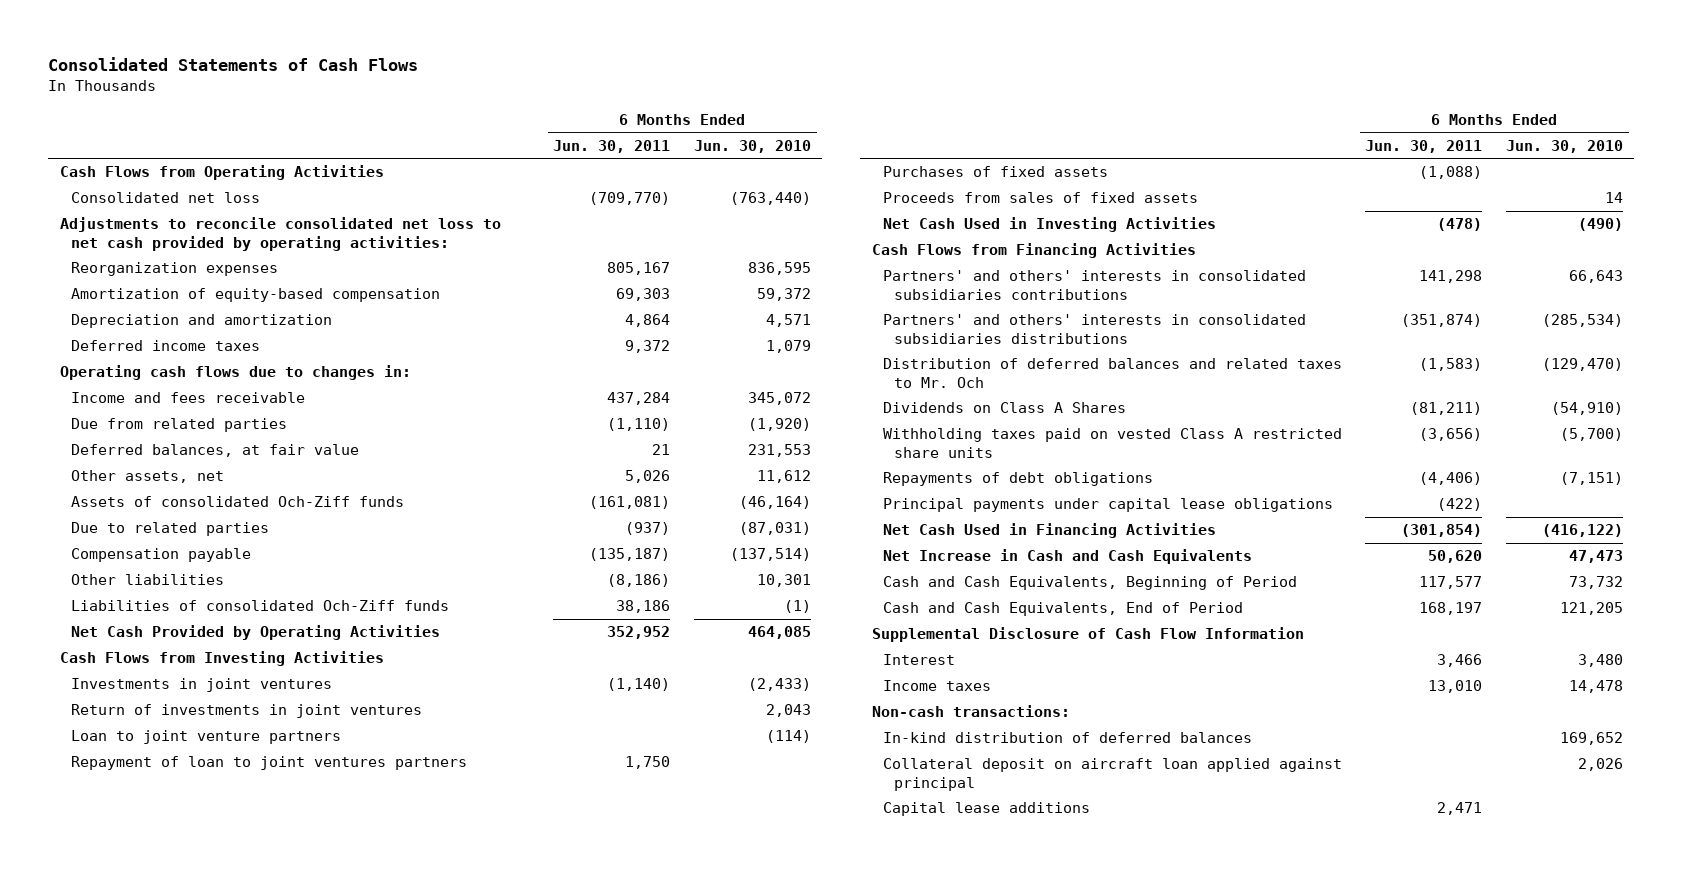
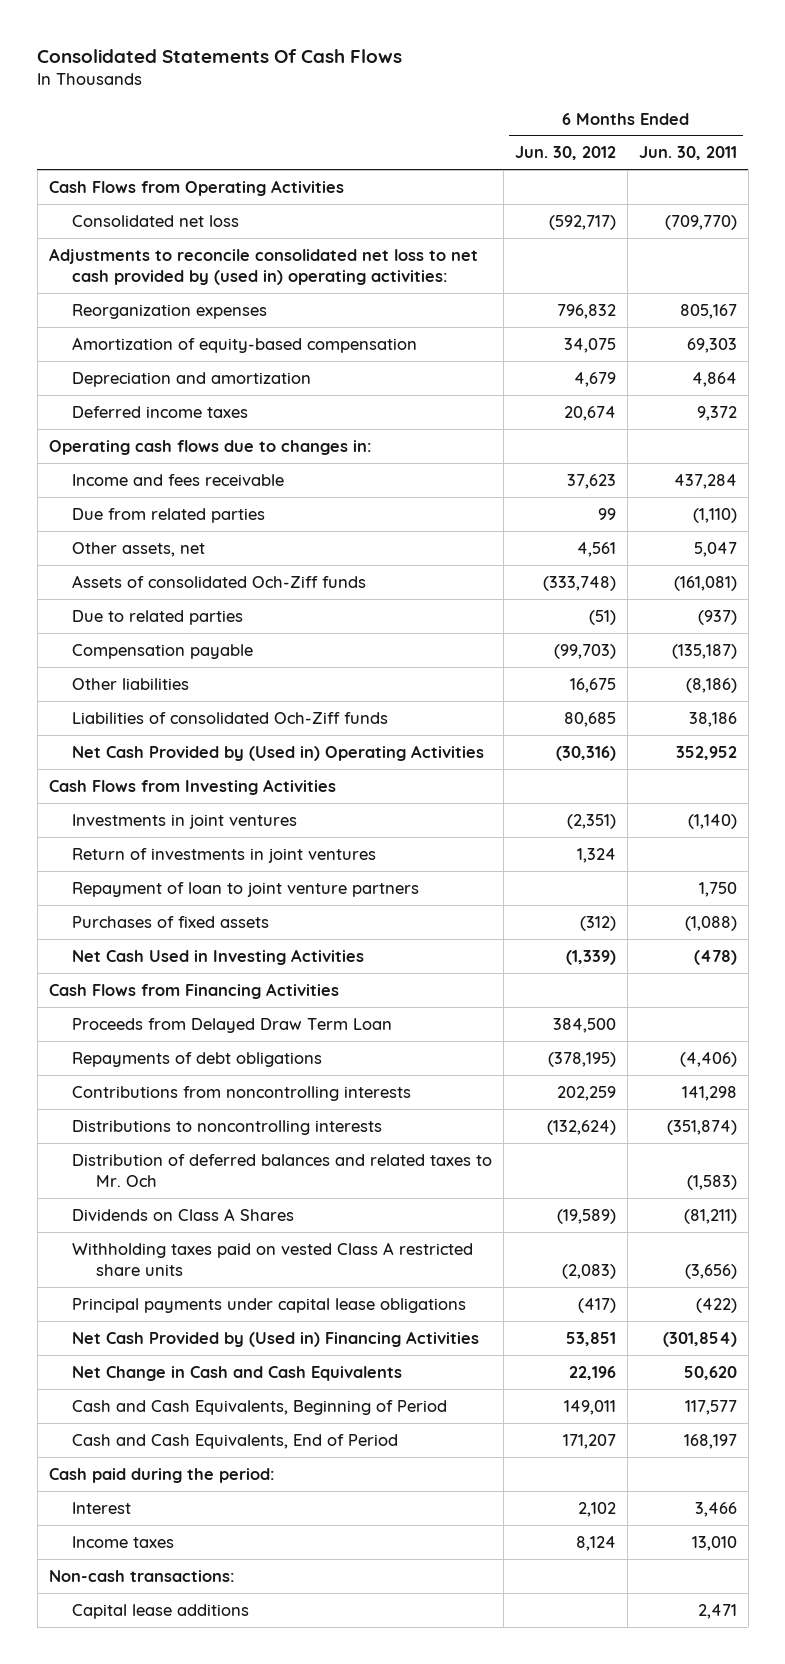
- Consolidated Statements of Cash Flows
+ Consolidated Statements Of Cash Flows
- | 6 Months Ended Jun. 30, 2011 | 6 Months Ended Jun. 30, 2010
+ | 6 Months Ended Jun. 30, 2012 | 6 Months Ended Jun. 30, 2011
- Adjustments to reconcile consolidated net loss to net cash provided by operating activities:
+ Adjustments to reconcile consolidated net loss to net cash provided by (used in) operating activities:
- Deferred balances, at fair value | 21 | 231,553
- Other assets, net | 5,026 | 11,612
+ Other assets, net | 4,561 | 5,047
- Net Cash Provided by Operating Activities | 352,952 | 464,085
+ Net Cash Provided by (Used in) Operating Activities | (30,316) | 352,952
- Loan to joint venture partners | | (114)
- Repayment of loan to joint ventures partners | 1,750 |
+ Repayment of loan to joint venture partners | | 1,750
- Proceeds from sales of fixed assets | | 14
- Partners' and others' interests in consolidated subsidiaries contributions | 141,298 | 66,643
- Partners' and others' interests in consolidated subsidiaries distributions | (351,874) | (285,534)
+ Proceeds from Delayed Draw Term Loan | 384,500 |
moved up: Repayments of debt obligations | (378,195) | (4,406)
+ Contributions from noncontrolling interests | 202,259 | 141,298
+ Distributions to noncontrolling interests | (132,624) | (351,874)
- Net Cash Used in Financing Activities | (301,854) | (416,122)
- Net Increase in Cash and Cash Equivalents | 50,620 | 47,473
+ Net Cash Provided by (Used in) Financing Activities | 53,851 | (301,854)
+ Net Change in Cash and Cash Equivalents | 22,196 | 50,620
- Supplemental Disclosure of Cash Flow Information
+ Cash paid during the period:
- In-kind distribution of deferred balances | | 169,652
- Collateral deposit on aircraft loan applied against principal | | 2,026

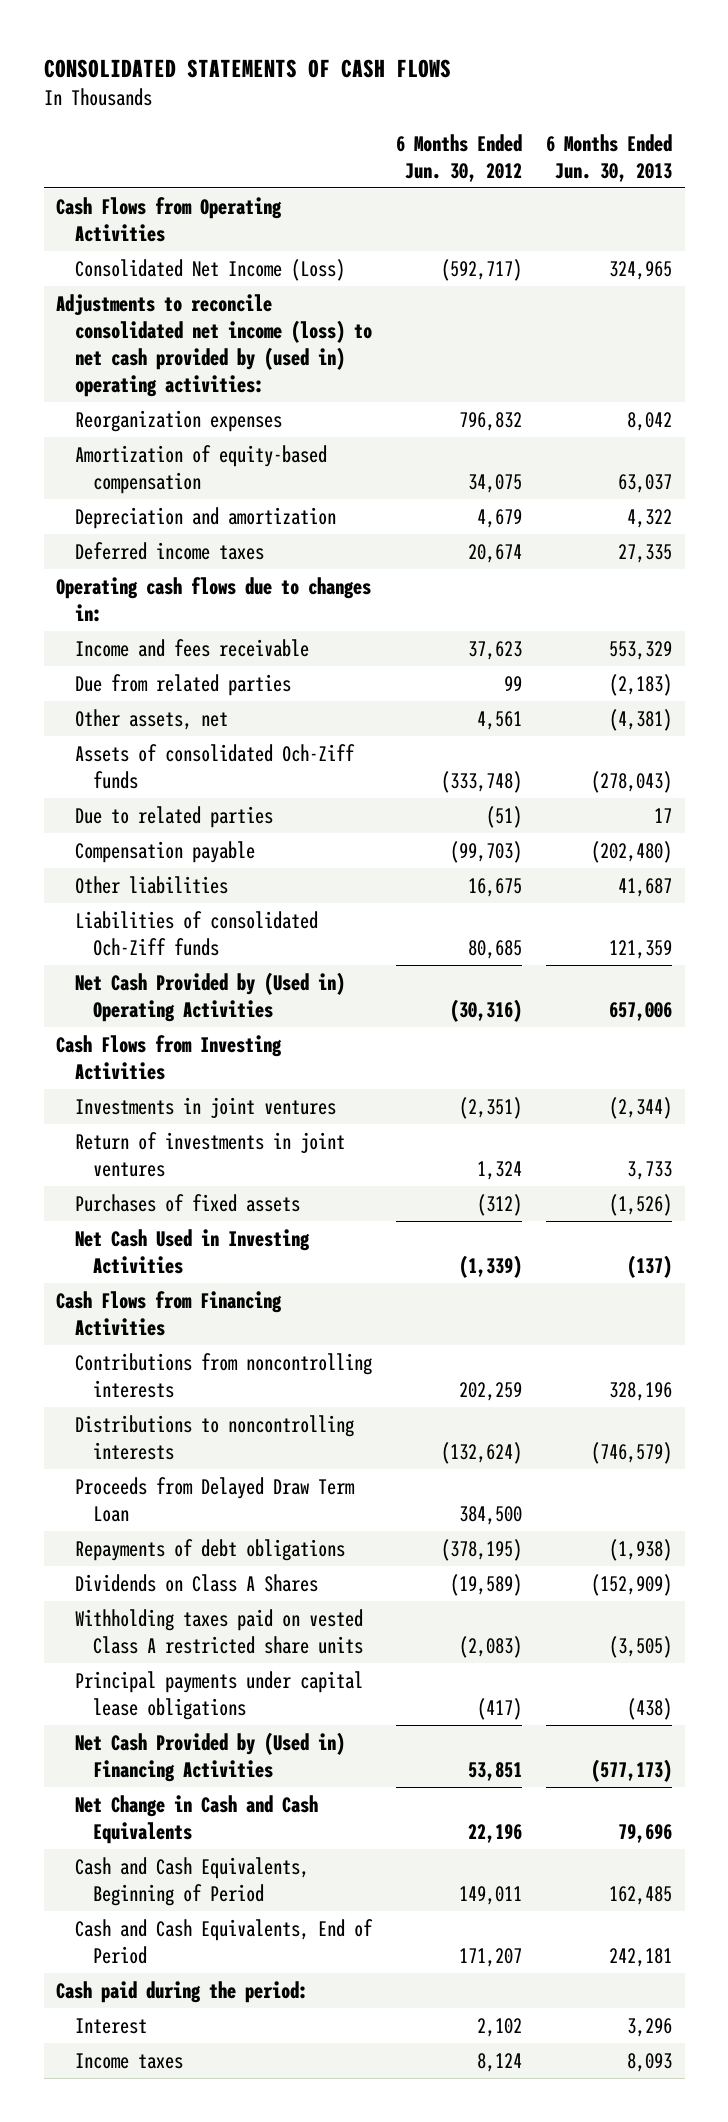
- Consolidated Statements Of Cash Flows
+ CONSOLIDATED STATEMENTS OF CASH FLOWS
- | 6 Months Ended Jun. 30, 2012 | 6 Months Ended Jun. 30, 2011
+ | 6 Months Ended Jun. 30, 2012 | 6 Months Ended Jun. 30, 2013
- Consolidated net loss | (592,717) | (709,770)
- Adjustments to reconcile consolidated net loss to net cash provided by (used in) operating activities:
+ Consolidated Net Income (Loss) | (592,717) | 324,965
+ Adjustments to reconcile consolidated net income (loss) to net cash provided by (used in) operating activities:
- Repayment of loan to joint venture partners | | 1,750
- Distribution of deferred balances and related taxes to Mr. Och | | (1,583)
moved down: Proceeds from Delayed Draw Term Loan | 384,500 |
moved down: Repayments of debt obligations | (378,195) | (1,938)
- Non-cash transactions:
- Capital lease additions | | 2,471

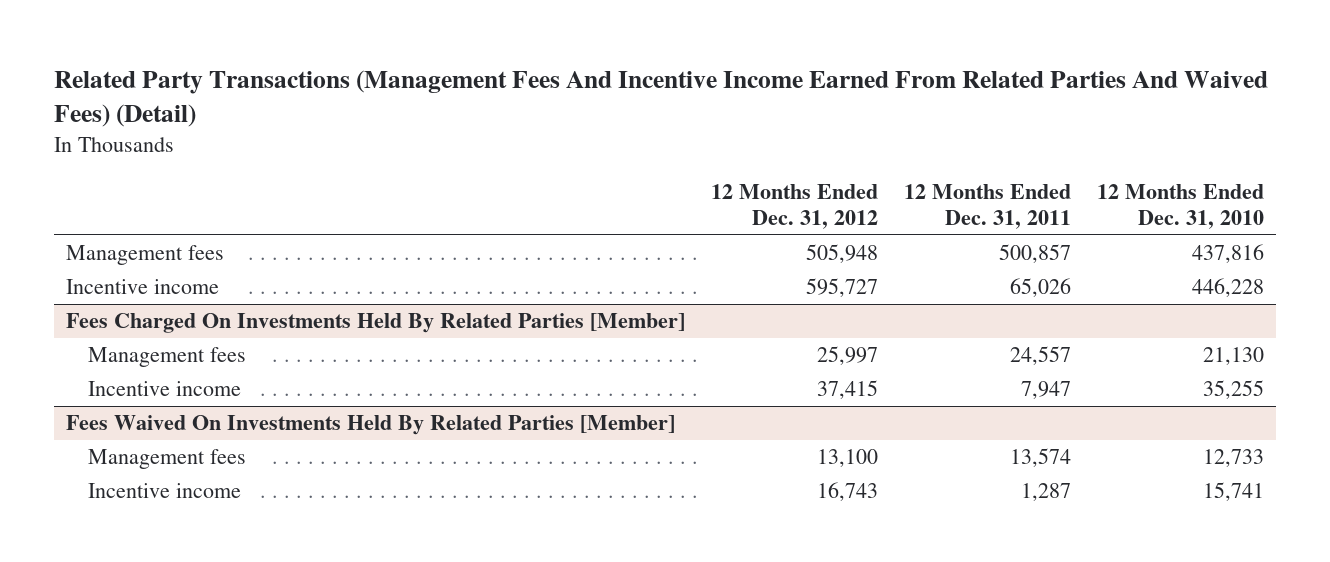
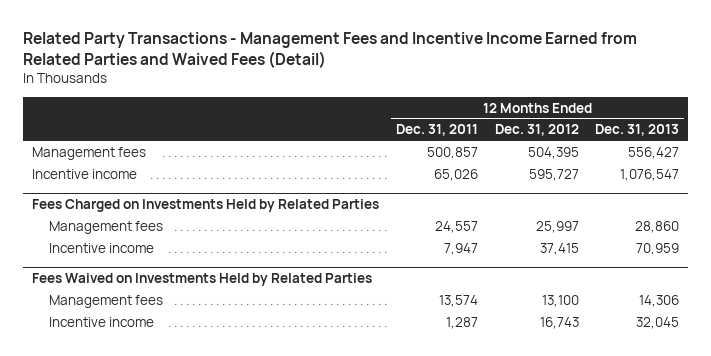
- Related Party Transactions (Management Fees And Incentive Income Earned From Related Parties And Waived Fees) (Detail)
+ Related Party Transactions - Management Fees and Incentive Income Earned from Related Parties and Waived Fees (Detail)
- | 12 Months Ended Dec. 31, 2012 | 12 Months Ended Dec. 31, 2011 | 12 Months Ended Dec. 31, 2010
+ | 12 Months Ended Dec. 31, 2011 | 12 Months Ended Dec. 31, 2012 | 12 Months Ended Dec. 31, 2013
- Management fees | 505,948 | 500,857 | 437,816
+ Management fees | 500,857 | 504,395 | 556,427
- Fees Charged On Investments Held By Related Parties [Member]
+ Fees Charged on Investments Held by Related Parties
- Fees Waived On Investments Held By Related Parties [Member]
+ Fees Waived on Investments Held by Related Parties

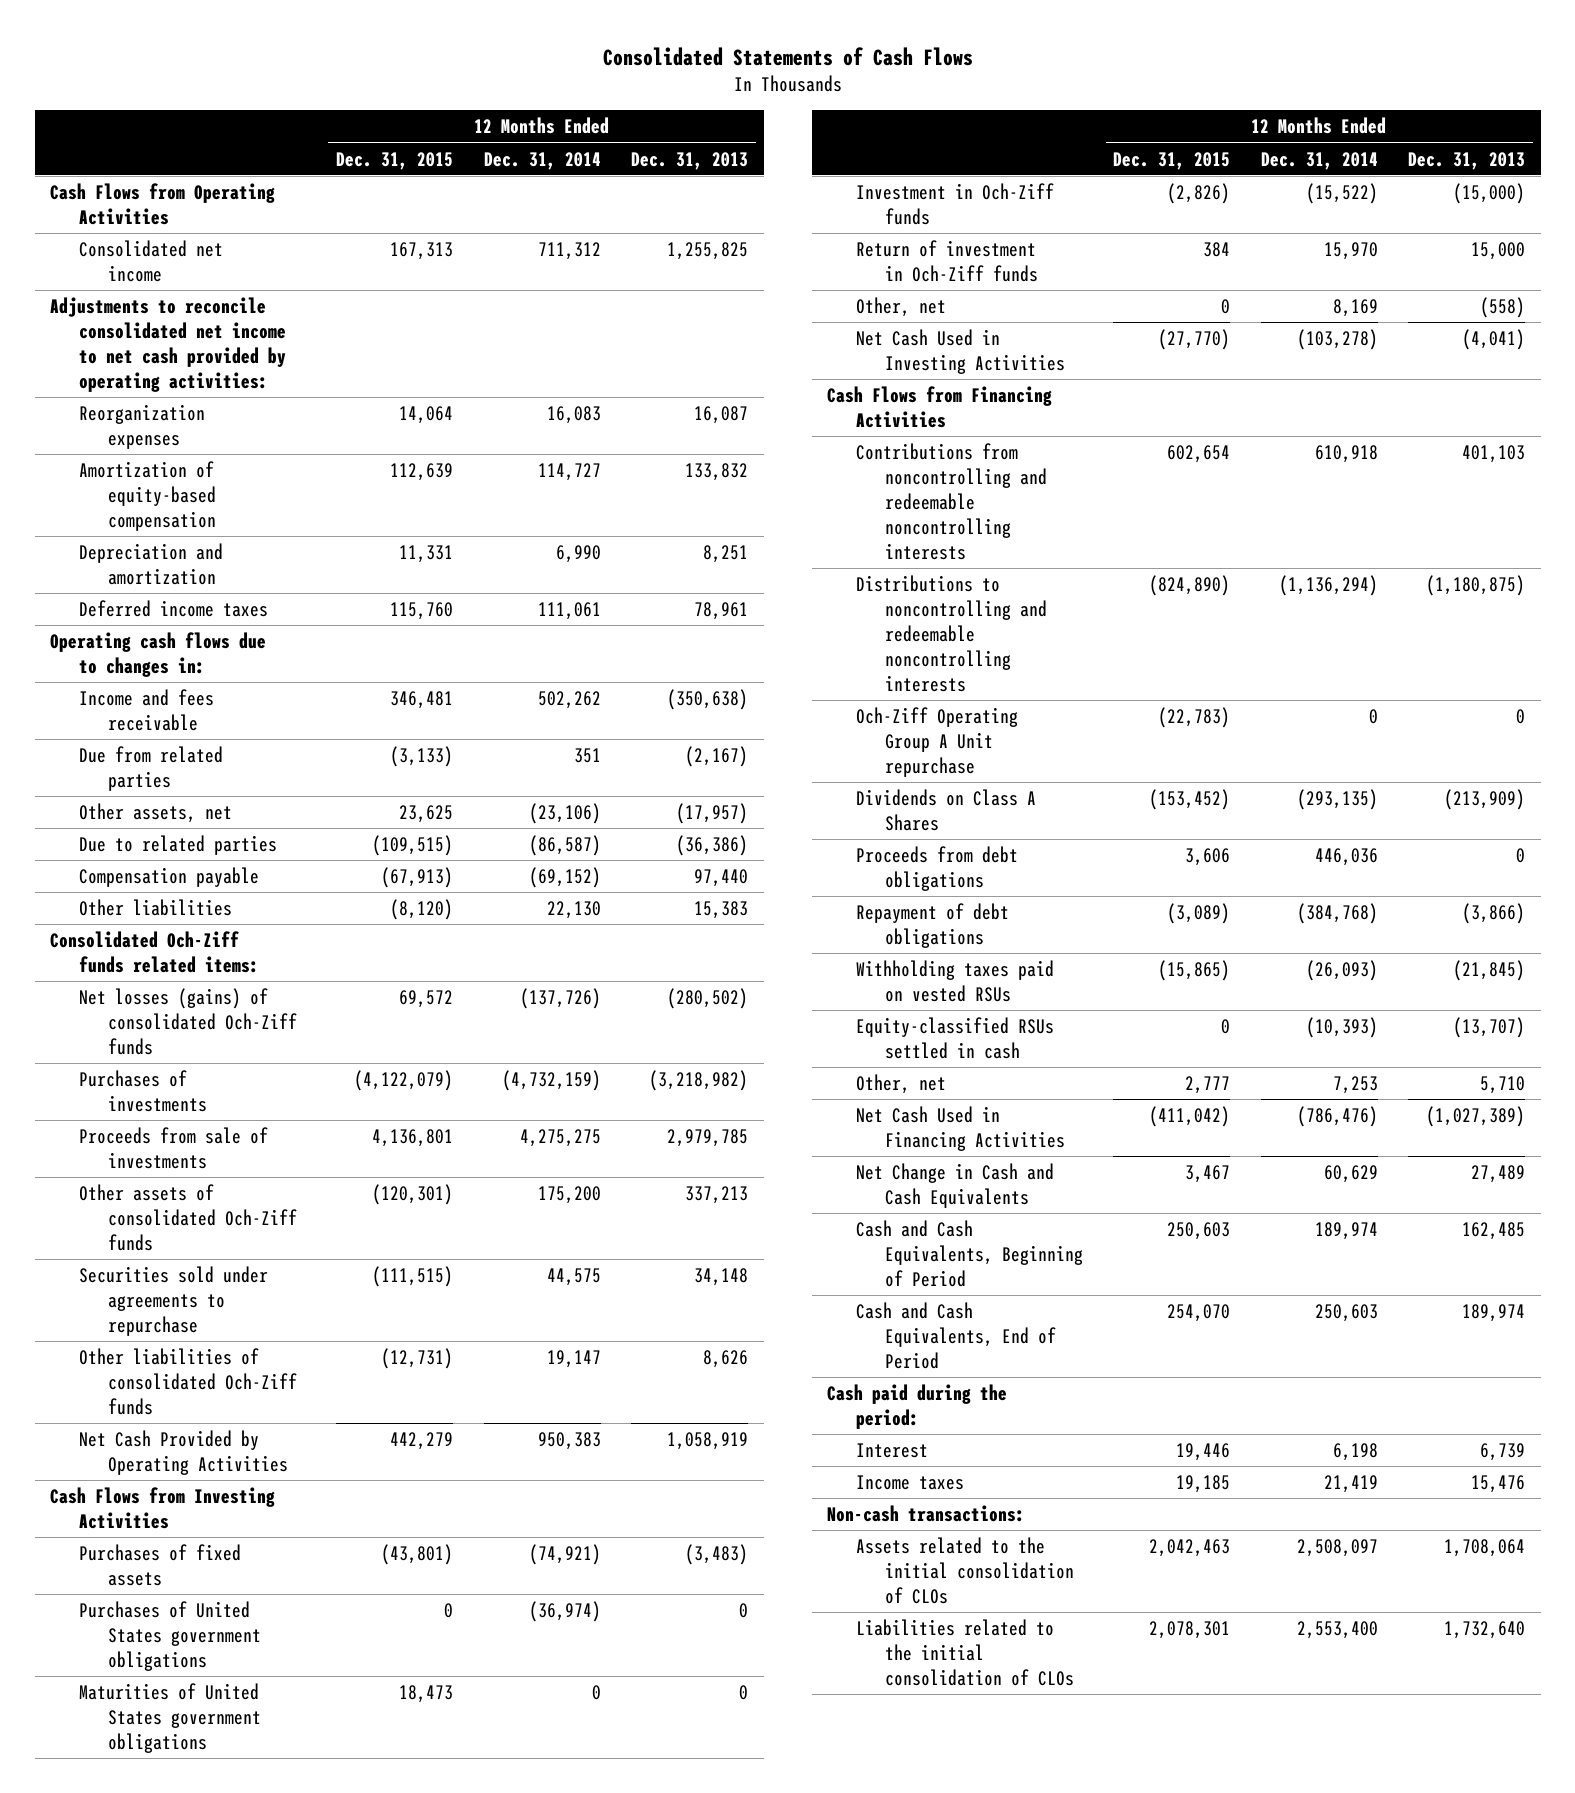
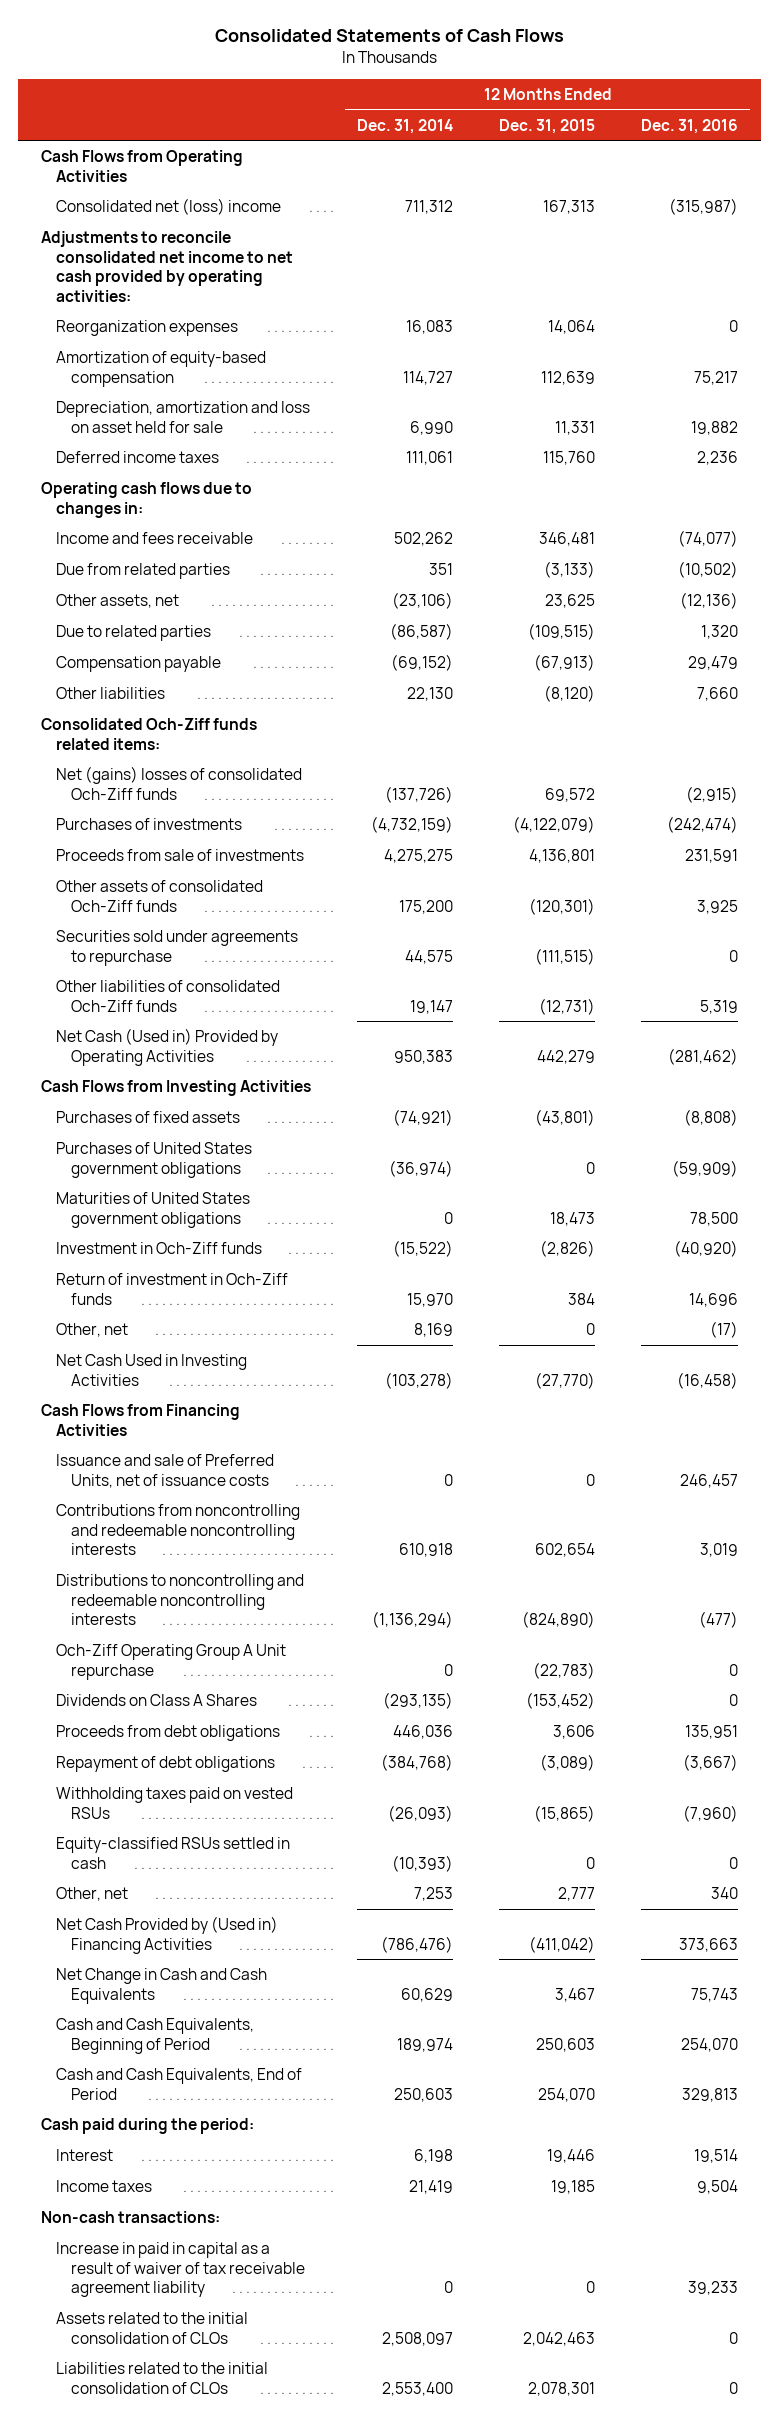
- | 12 Months Ended Dec. 31, 2015 | 12 Months Ended Dec. 31, 2014 | 12 Months Ended Dec. 31, 2013
+ | 12 Months Ended Dec. 31, 2014 | 12 Months Ended Dec. 31, 2015 | 12 Months Ended Dec. 31, 2016
- Consolidated net income | 167,313 | 711,312 | 1,255,825
+ Consolidated net (loss) income | 711,312 | 167,313 | (315,987)
- Depreciation and amortization | 11,331 | 6,990 | 8,251
+ Depreciation, amortization and loss on asset held for sale | 6,990 | 11,331 | 19,882
- Net losses (gains) of consolidated Och-Ziff funds | 69,572 | (137,726) | (280,502)
+ Net (gains) losses of consolidated Och-Ziff funds | (137,726) | 69,572 | (2,915)
- Net Cash Provided by Operating Activities | 442,279 | 950,383 | 1,058,919
+ Net Cash (Used in) Provided by Operating Activities | 950,383 | 442,279 | (281,462)
+ Issuance and sale of Preferred Units, net of issuance costs | 0 | 0 | 246,457
- Net Cash Used in Financing Activities | (411,042) | (786,476) | (1,027,389)
+ Net Cash Provided by (Used in) Financing Activities | (786,476) | (411,042) | 373,663
+ Increase in paid in capital as a result of waiver of tax receivable agreement liability | 0 | 0 | 39,233

